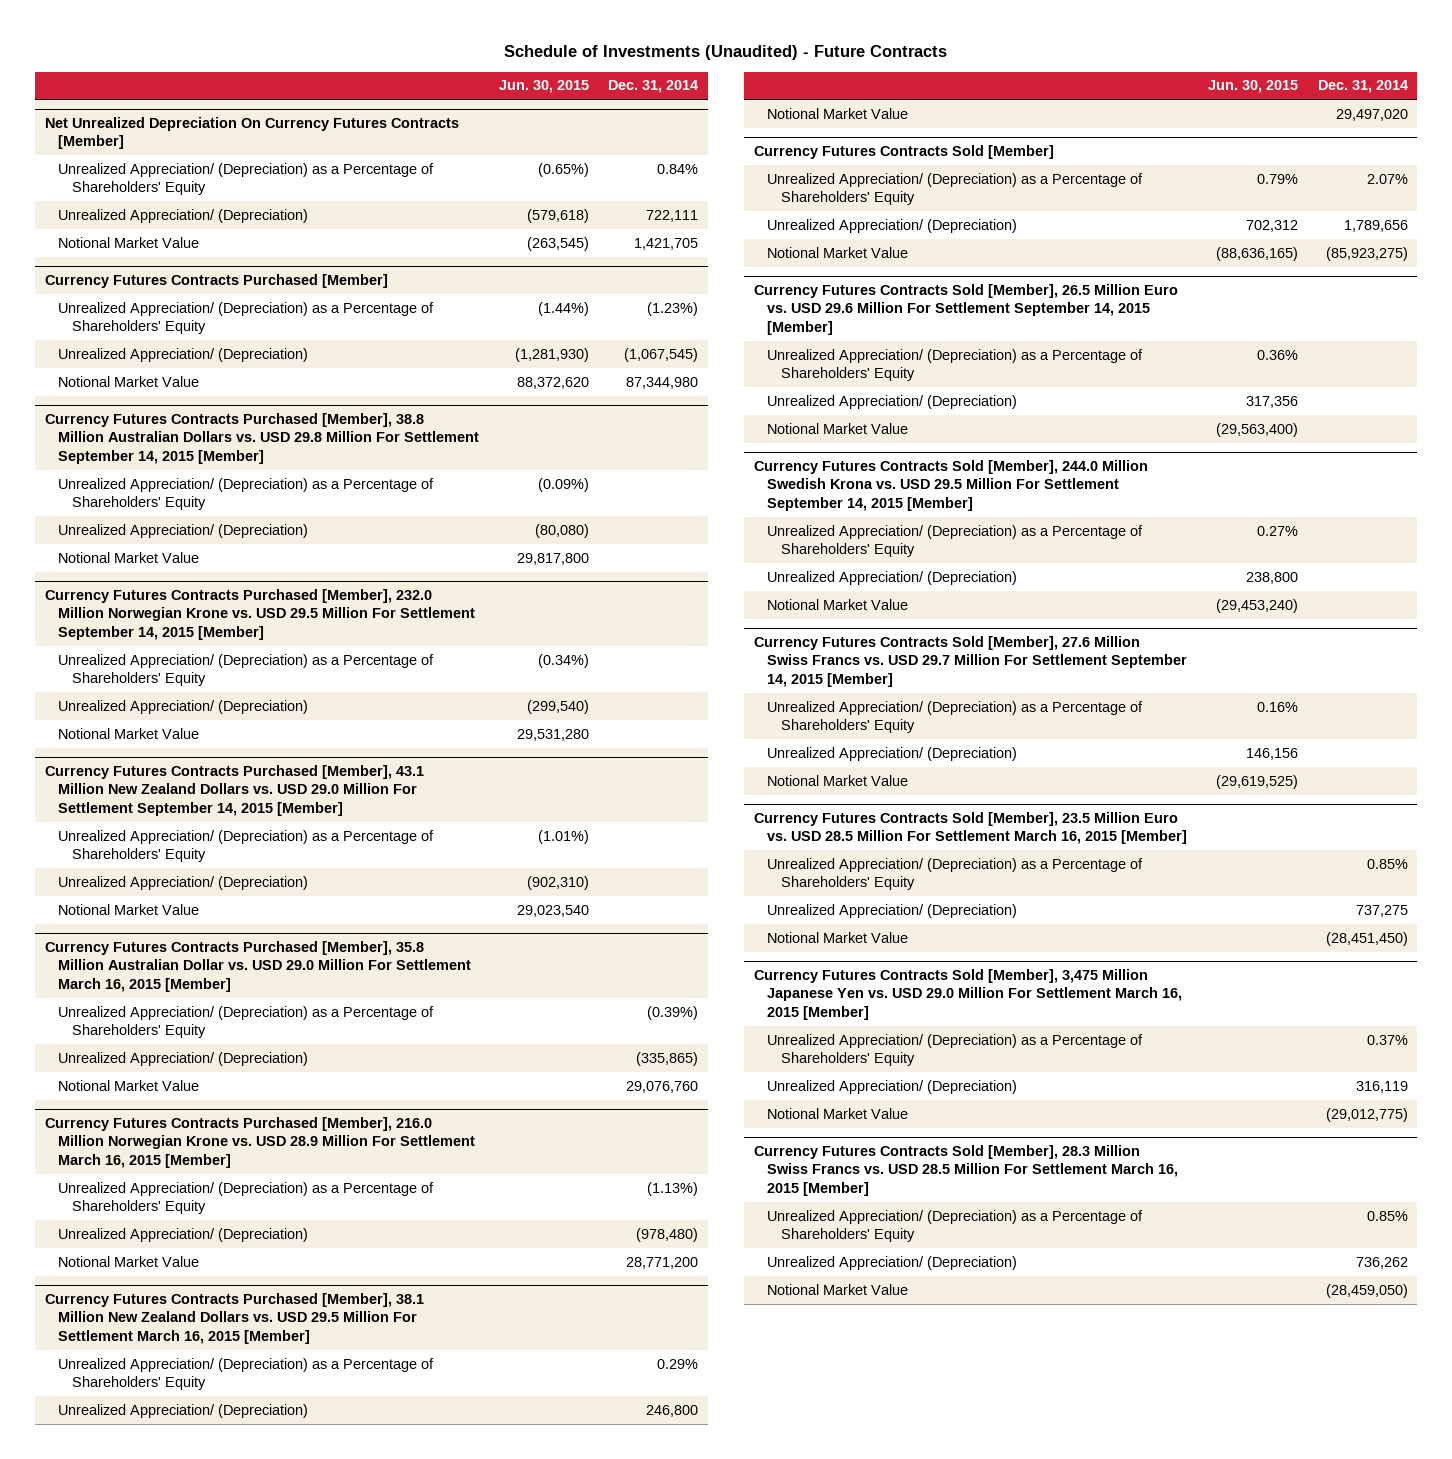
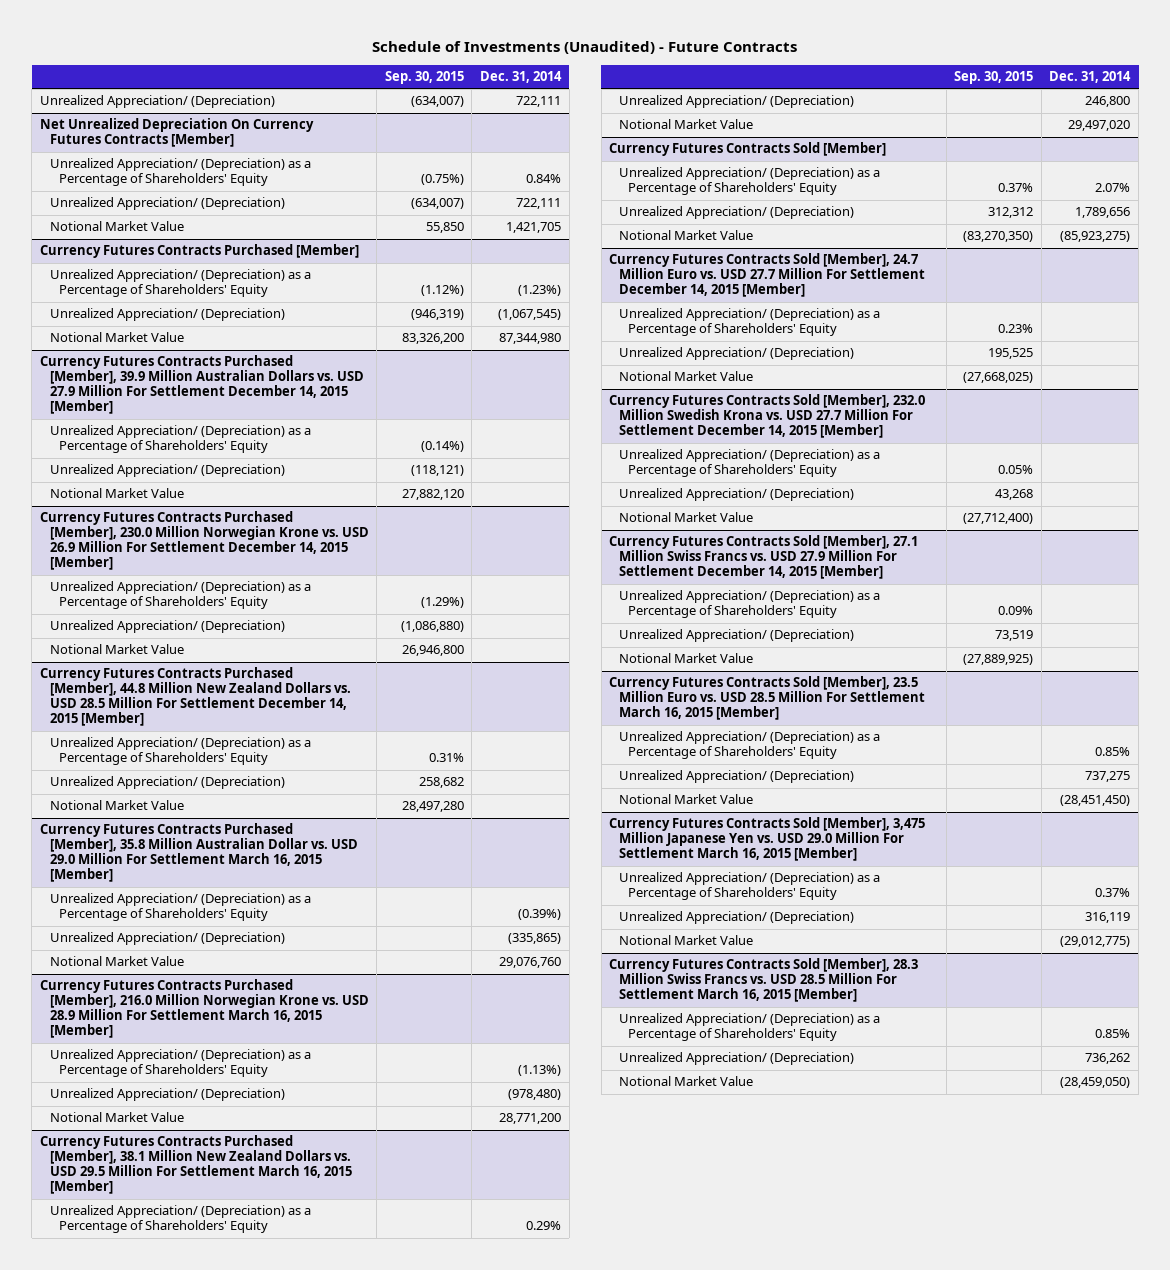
- | Jun. 30, 2015 | Dec. 31, 2014
+ | Sep. 30, 2015 | Dec. 31, 2014
+ Unrealized Appreciation/ (Depreciation) | (634,007) | 722,111
- Currency Futures Contracts Purchased [Member], 38.8 Million Australian Dollars vs. USD 29.8 Million For Settlement September 14, 2015 [Member]
+ Currency Futures Contracts Purchased [Member], 39.9 Million Australian Dollars vs. USD 27.9 Million For Settlement December 14, 2015 [Member]
- Currency Futures Contracts Purchased [Member], 232.0 Million Norwegian Krone vs. USD 29.5 Million For Settlement September 14, 2015 [Member]
+ Currency Futures Contracts Purchased [Member], 230.0 Million Norwegian Krone vs. USD 26.9 Million For Settlement December 14, 2015 [Member]
- Currency Futures Contracts Purchased [Member], 43.1 Million New Zealand Dollars vs. USD 29.0 Million For Settlement September 14, 2015 [Member]
+ Currency Futures Contracts Purchased [Member], 44.8 Million New Zealand Dollars vs. USD 28.5 Million For Settlement December 14, 2015 [Member]
- Currency Futures Contracts Sold [Member], 26.5 Million Euro vs. USD 29.6 Million For Settlement September 14, 2015 [Member]
+ Currency Futures Contracts Sold [Member], 24.7 Million Euro vs. USD 27.7 Million For Settlement December 14, 2015 [Member]
- Currency Futures Contracts Sold [Member], 244.0 Million Swedish Krona vs. USD 29.5 Million For Settlement September 14, 2015 [Member]
+ Currency Futures Contracts Sold [Member], 232.0 Million Swedish Krona vs. USD 27.7 Million For Settlement December 14, 2015 [Member]
- Currency Futures Contracts Sold [Member], 27.6 Million Swiss Francs vs. USD 29.7 Million For Settlement September 14, 2015 [Member]
+ Currency Futures Contracts Sold [Member], 27.1 Million Swiss Francs vs. USD 27.9 Million For Settlement December 14, 2015 [Member]

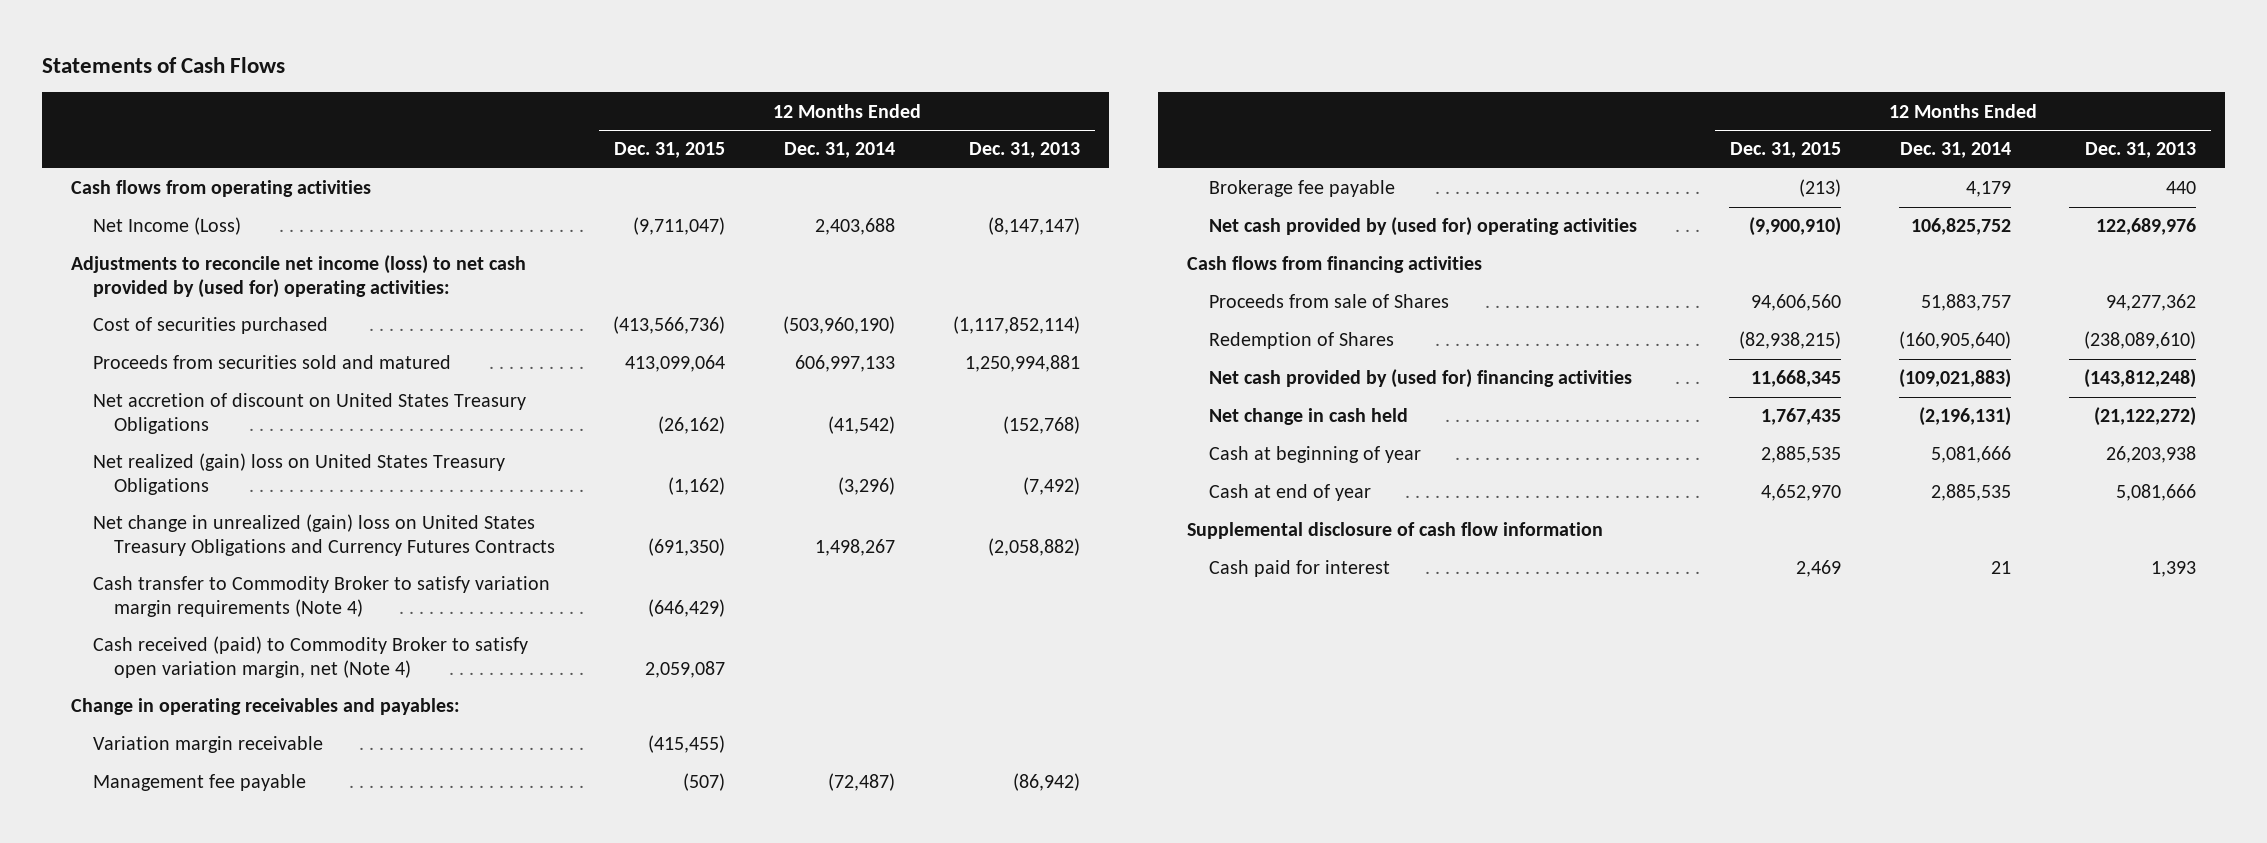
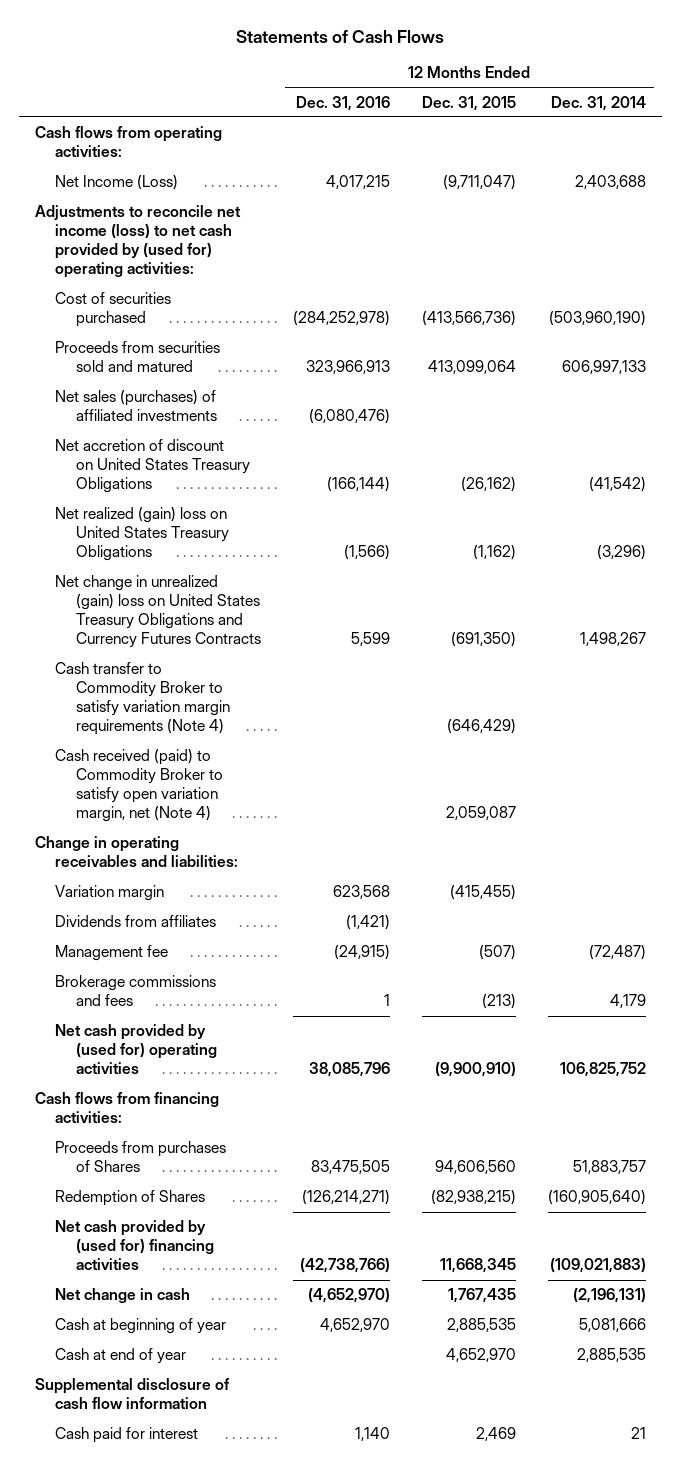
- | 12 Months Ended Dec. 31, 2015 | 12 Months Ended Dec. 31, 2014 | 12 Months Ended Dec. 31, 2013
+ | 12 Months Ended Dec. 31, 2016 | 12 Months Ended Dec. 31, 2015 | 12 Months Ended Dec. 31, 2014
- Cash flows from operating activities
+ Cash flows from operating activities:
+ Net sales (purchases) of affiliated investments | (6,080,476) | |
- Change in operating receivables and payables:
- Variation margin receivable | (415,455) | |
- Management fee payable | (507) | (72,487) | (86,942)
- Brokerage fee payable | (213) | 4,179 | 440
+ Change in operating receivables and liabilities:
+ Variation margin | 623,568 | (415,455) |
+ Dividends from affiliates | (1,421) | |
+ Management fee | (24,915) | (507) | (72,487)
+ Brokerage commissions and fees | 1 | (213) | 4,179
- Cash flows from financing activities
- Proceeds from sale of Shares | 94,606,560 | 51,883,757 | 94,277,362
+ Cash flows from financing activities:
+ Proceeds from purchases of Shares | 83,475,505 | 94,606,560 | 51,883,757
- Net change in cash held | 1,767,435 | (2,196,131) | (21,122,272)
+ Net change in cash | (4,652,970) | 1,767,435 | (2,196,131)

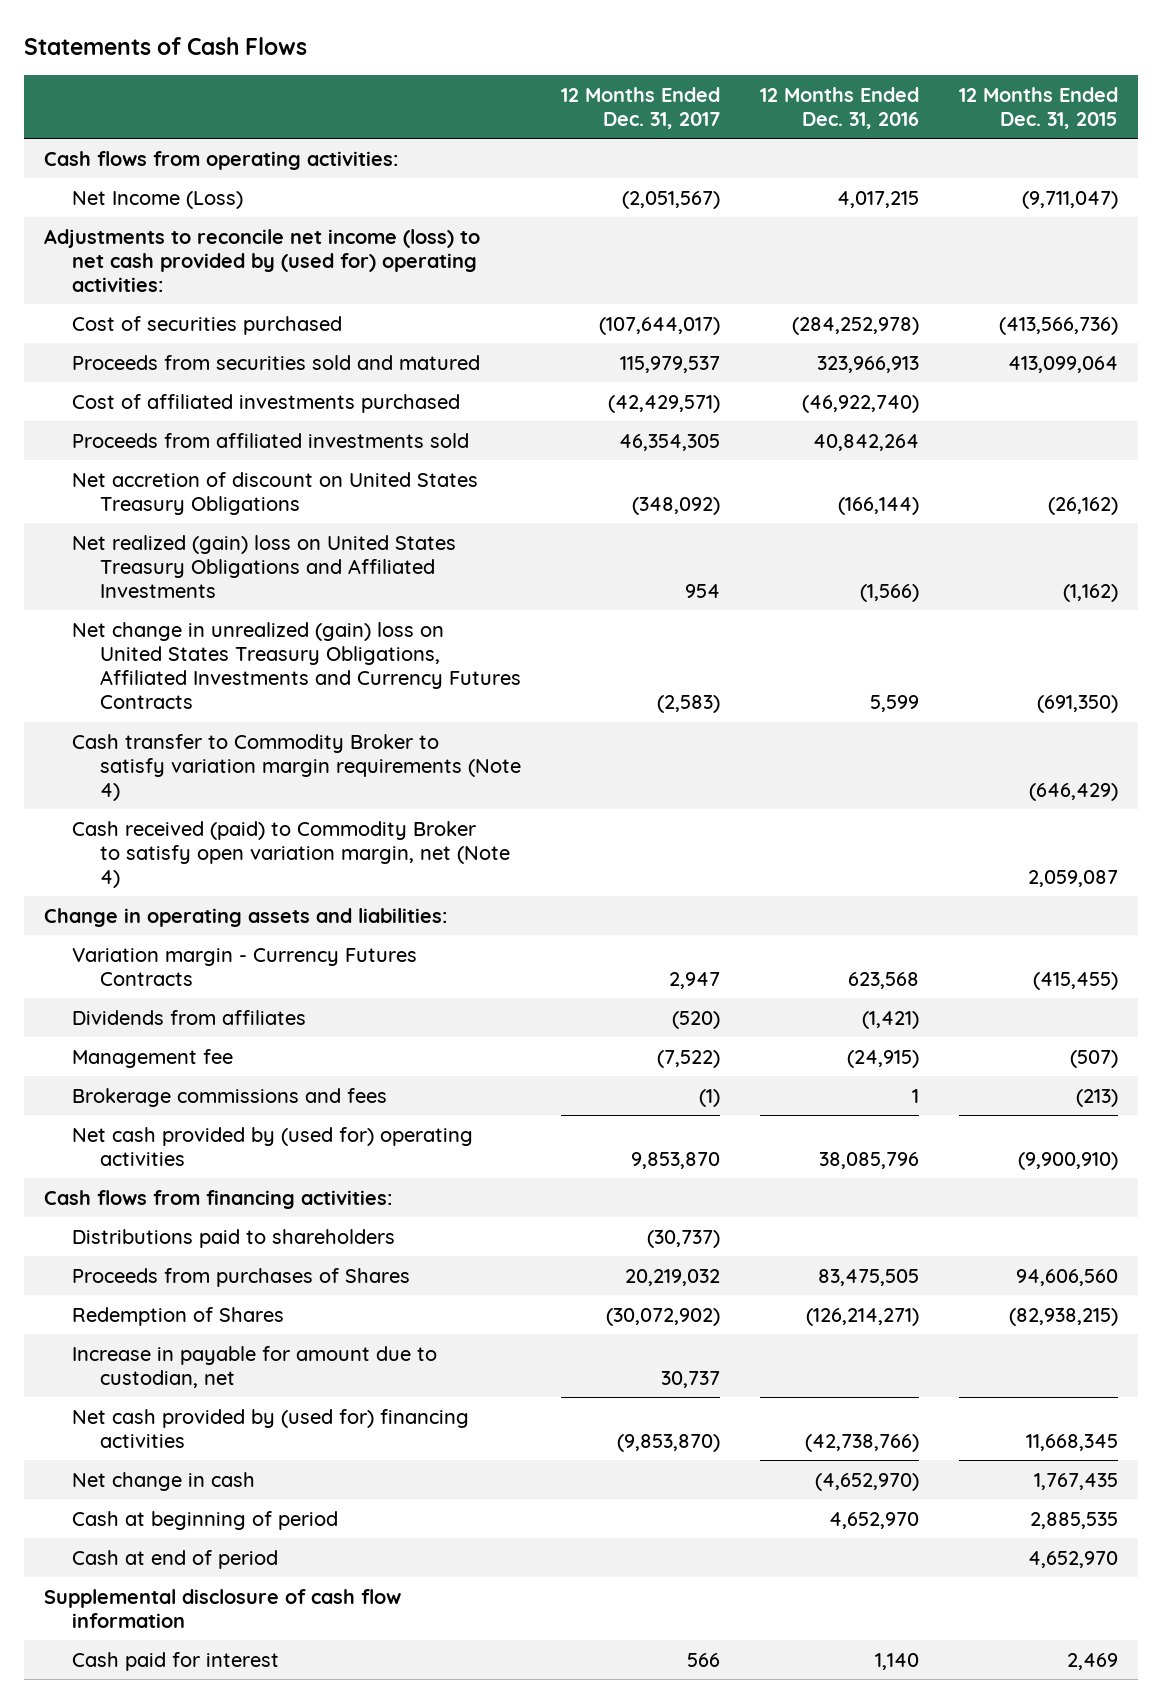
- | 12 Months Ended Dec. 31, 2016 | 12 Months Ended Dec. 31, 2015 | 12 Months Ended Dec. 31, 2014
+ | 12 Months Ended Dec. 31, 2017 | 12 Months Ended Dec. 31, 2016 | 12 Months Ended Dec. 31, 2015
- Net sales (purchases) of affiliated investments | (6,080,476) | |
+ Cost of affiliated investments purchased | (42,429,571) | (46,922,740) |
+ Proceeds from affiliated investments sold | 46,354,305 | 40,842,264 |
- Net realized (gain) loss on United States Treasury Obligations | (1,566) | (1,162) | (3,296)
- Net change in unrealized (gain) loss on United States Treasury Obligations and Currency Futures Contracts | 5,599 | (691,350) | 1,498,267
+ Net realized (gain) loss on United States Treasury Obligations and Affiliated Investments | 954 | (1,566) | (1,162)
+ Net change in unrealized (gain) loss on United States Treasury Obligations, Affiliated Investments and Currency Futures Contracts | (2,583) | 5,599 | (691,350)
- Change in operating receivables and liabilities:
- Variation margin | 623,568 | (415,455) |
+ Change in operating assets and liabilities:
+ Variation margin - Currency Futures Contracts | 2,947 | 623,568 | (415,455)
+ Distributions paid to shareholders | (30,737) | |
+ Increase in payable for amount due to custodian, net | 30,737 | |
- Cash at beginning of year | 4,652,970 | 2,885,535 | 5,081,666
- Cash at end of year | | 4,652,970 | 2,885,535
+ Cash at beginning of period | | 4,652,970 | 2,885,535
+ Cash at end of period | | | 4,652,970

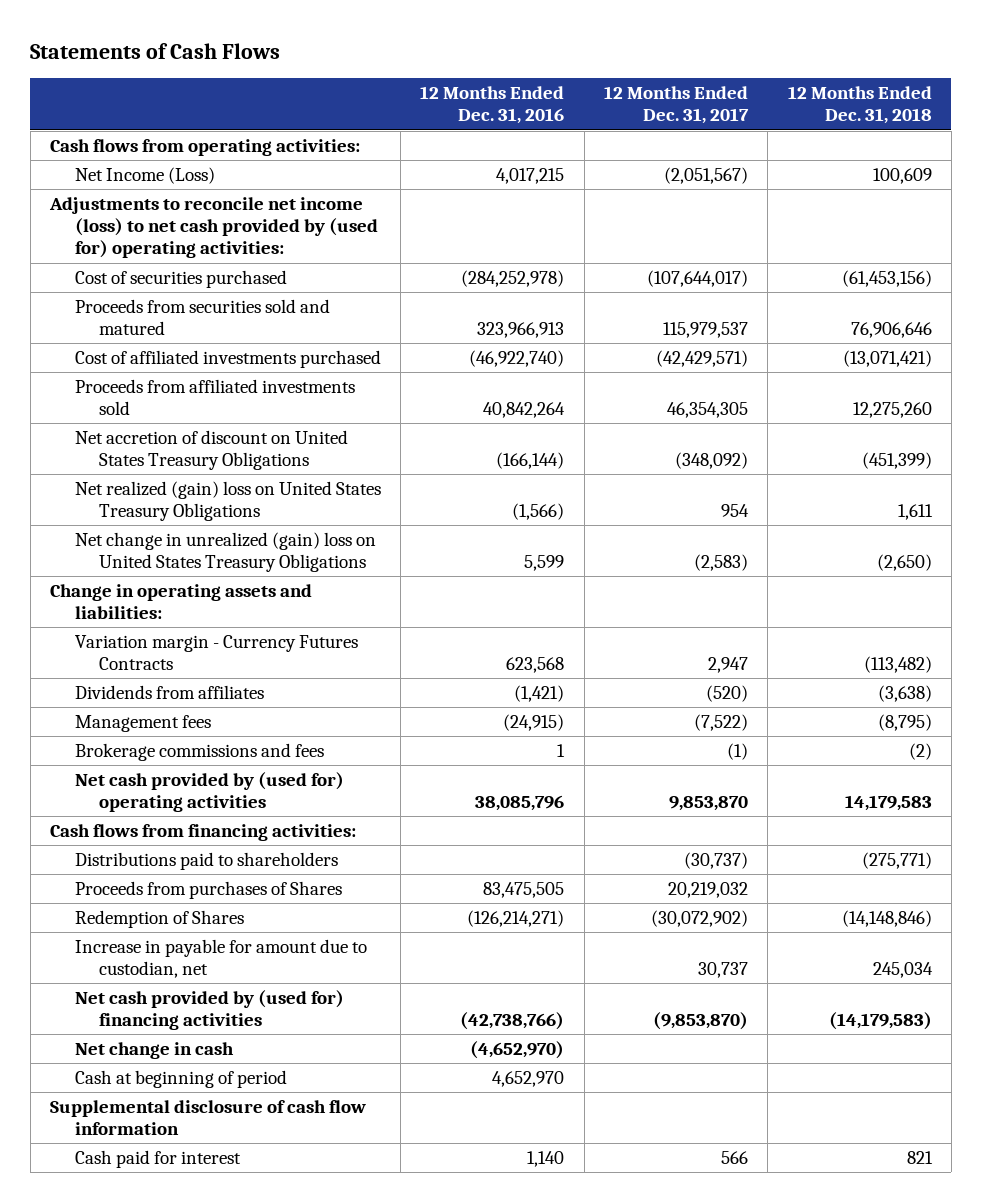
- | 12 Months Ended Dec. 31, 2017 | 12 Months Ended Dec. 31, 2016 | 12 Months Ended Dec. 31, 2015
+ | 12 Months Ended Dec. 31, 2016 | 12 Months Ended Dec. 31, 2017 | 12 Months Ended Dec. 31, 2018
- Net realized (gain) loss on United States Treasury Obligations and Affiliated Investments | 954 | (1,566) | (1,162)
- Net change in unrealized (gain) loss on United States Treasury Obligations, Affiliated Investments and Currency Futures Contracts | (2,583) | 5,599 | (691,350)
- Cash transfer to Commodity Broker to satisfy variation margin requirements (Note 4) | | | (646,429)
- Cash received (paid) to Commodity Broker to satisfy open variation margin, net (Note 4) | | | 2,059,087
+ Net realized (gain) loss on United States Treasury Obligations | (1,566) | 954 | 1,611
+ Net change in unrealized (gain) loss on United States Treasury Obligations | 5,599 | (2,583) | (2,650)
- Management fee | (7,522) | (24,915) | (507)
+ Management fees | (24,915) | (7,522) | (8,795)
- Cash at end of period | | | 4,652,970

